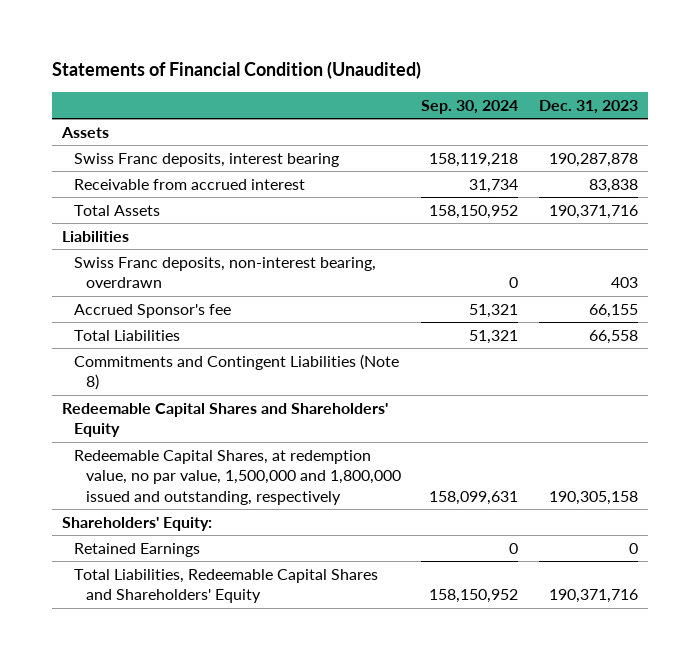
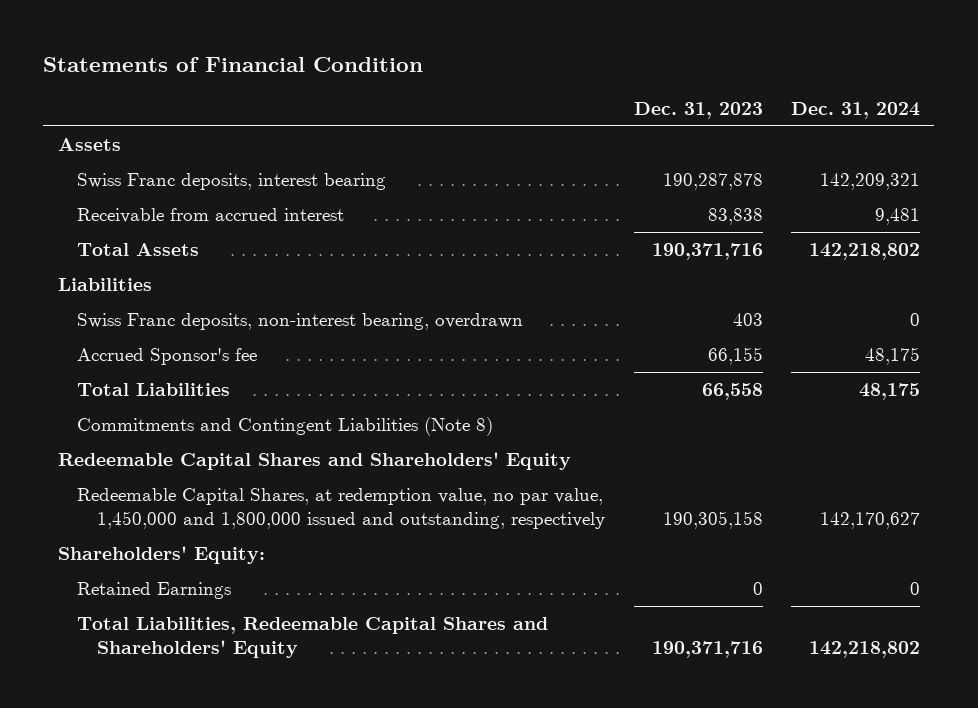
- Statements of Financial Condition (Unaudited)
+ Statements of Financial Condition
- | Sep. 30, 2024 | Dec. 31, 2023
+ | Dec. 31, 2023 | Dec. 31, 2024
- Redeemable Capital Shares, at redemption value, no par value, 1,500,000 and 1,800,000 issued and outstanding, respectively | 158,099,631 | 190,305,158
+ Redeemable Capital Shares, at redemption value, no par value, 1,450,000 and 1,800,000 issued and outstanding, respectively | 190,305,158 | 142,170,627

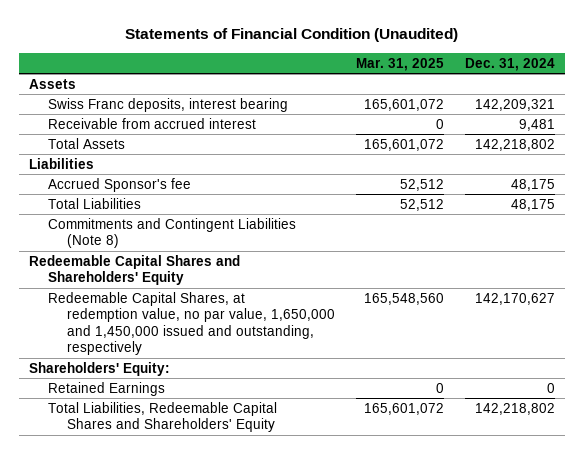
- Statements of Financial Condition
+ Statements of Financial Condition (Unaudited)
- | Dec. 31, 2023 | Dec. 31, 2024
+ | Mar. 31, 2025 | Dec. 31, 2024
- Swiss Franc deposits, non-interest bearing, overdrawn | 403 | 0
- Redeemable Capital Shares, at redemption value, no par value, 1,450,000 and 1,800,000 issued and outstanding, respectively | 190,305,158 | 142,170,627
+ Redeemable Capital Shares, at redemption value, no par value, 1,650,000 and 1,450,000 issued and outstanding, respectively | 165,548,560 | 142,170,627

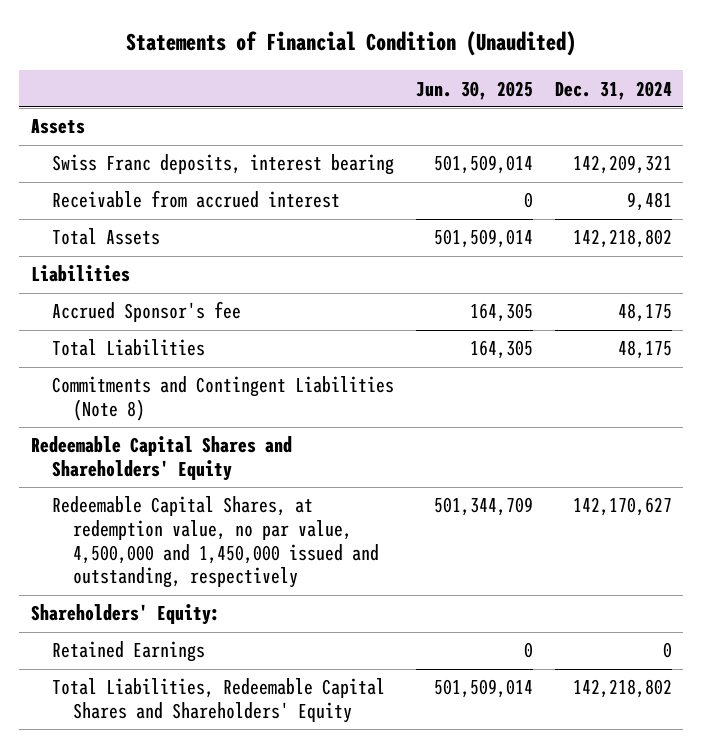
- | Mar. 31, 2025 | Dec. 31, 2024
+ | Jun. 30, 2025 | Dec. 31, 2024
- Redeemable Capital Shares, at redemption value, no par value, 1,650,000 and 1,450,000 issued and outstanding, respectively | 165,548,560 | 142,170,627
+ Redeemable Capital Shares, at redemption value, no par value, 4,500,000 and 1,450,000 issued and outstanding, respectively | 501,344,709 | 142,170,627

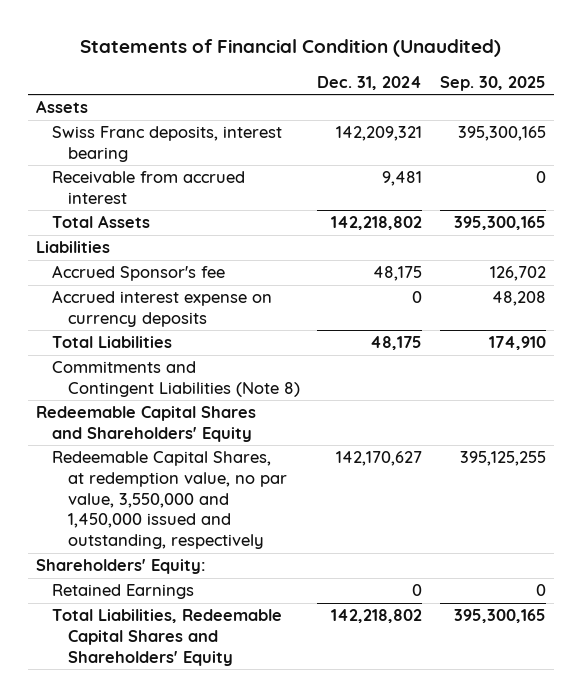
- | Jun. 30, 2025 | Dec. 31, 2024
+ | Dec. 31, 2024 | Sep. 30, 2025
+ Accrued interest expense on currency deposits | 0 | 48,208
- Redeemable Capital Shares, at redemption value, no par value, 4,500,000 and 1,450,000 issued and outstanding, respectively | 501,344,709 | 142,170,627
+ Redeemable Capital Shares, at redemption value, no par value, 3,550,000 and 1,450,000 issued and outstanding, respectively | 142,170,627 | 395,125,255

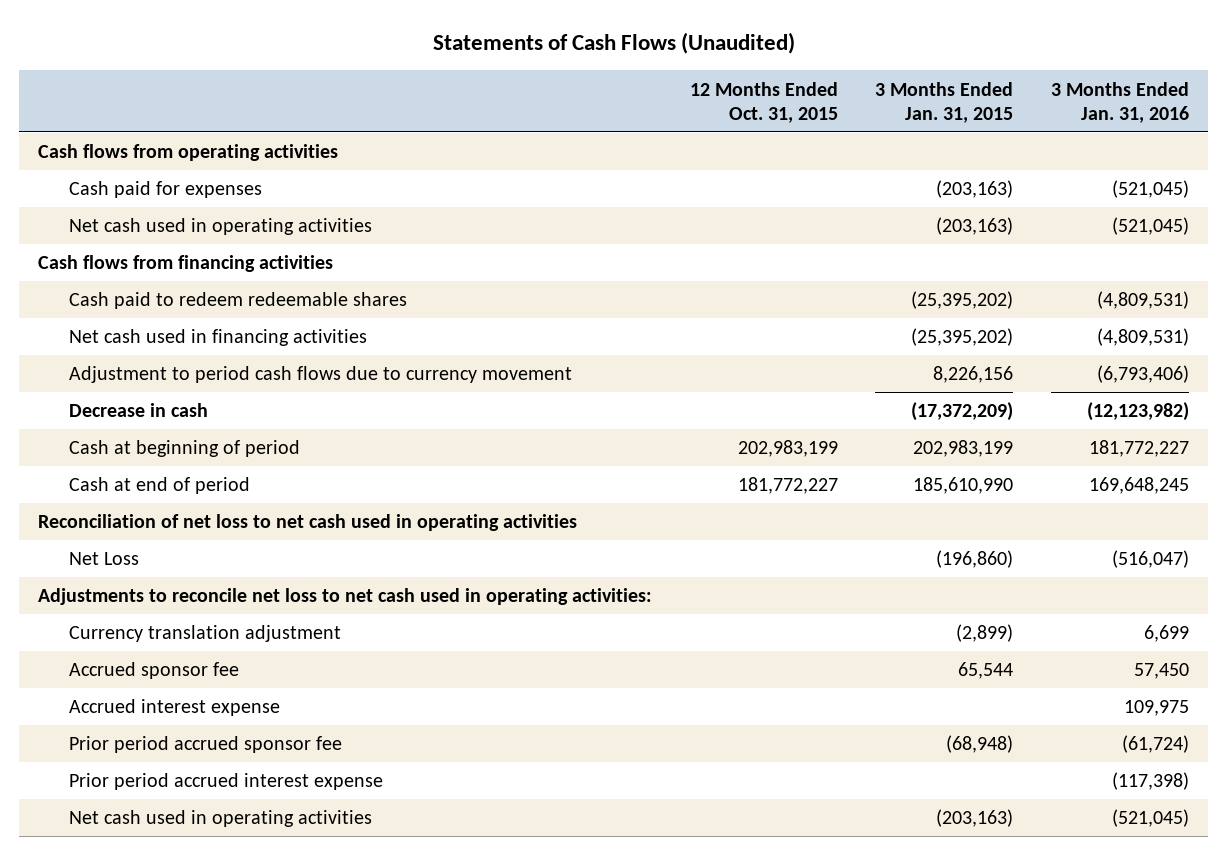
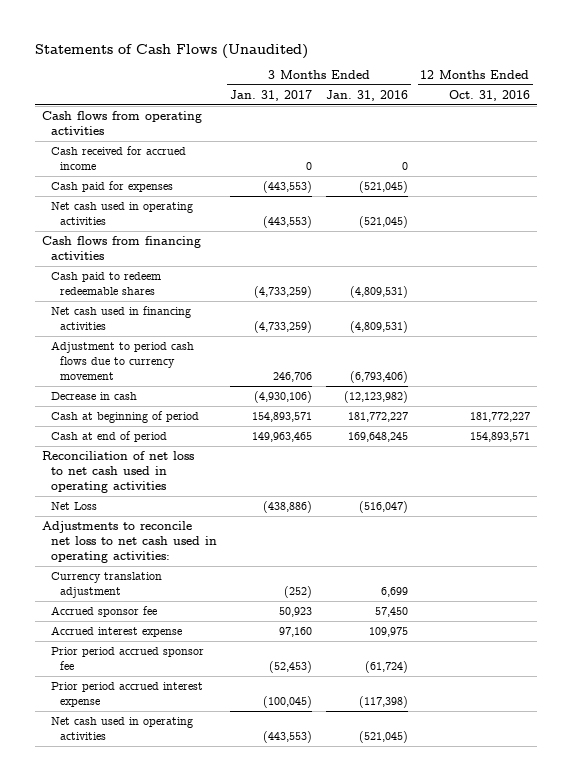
- | 12 Months Ended Oct. 31, 2015 | 3 Months Ended Jan. 31, 2015 | 3 Months Ended Jan. 31, 2016
+ | 3 Months Ended Jan. 31, 2017 | 3 Months Ended Jan. 31, 2016 | 12 Months Ended Oct. 31, 2016
+ Cash received for accrued income | 0 | 0 |

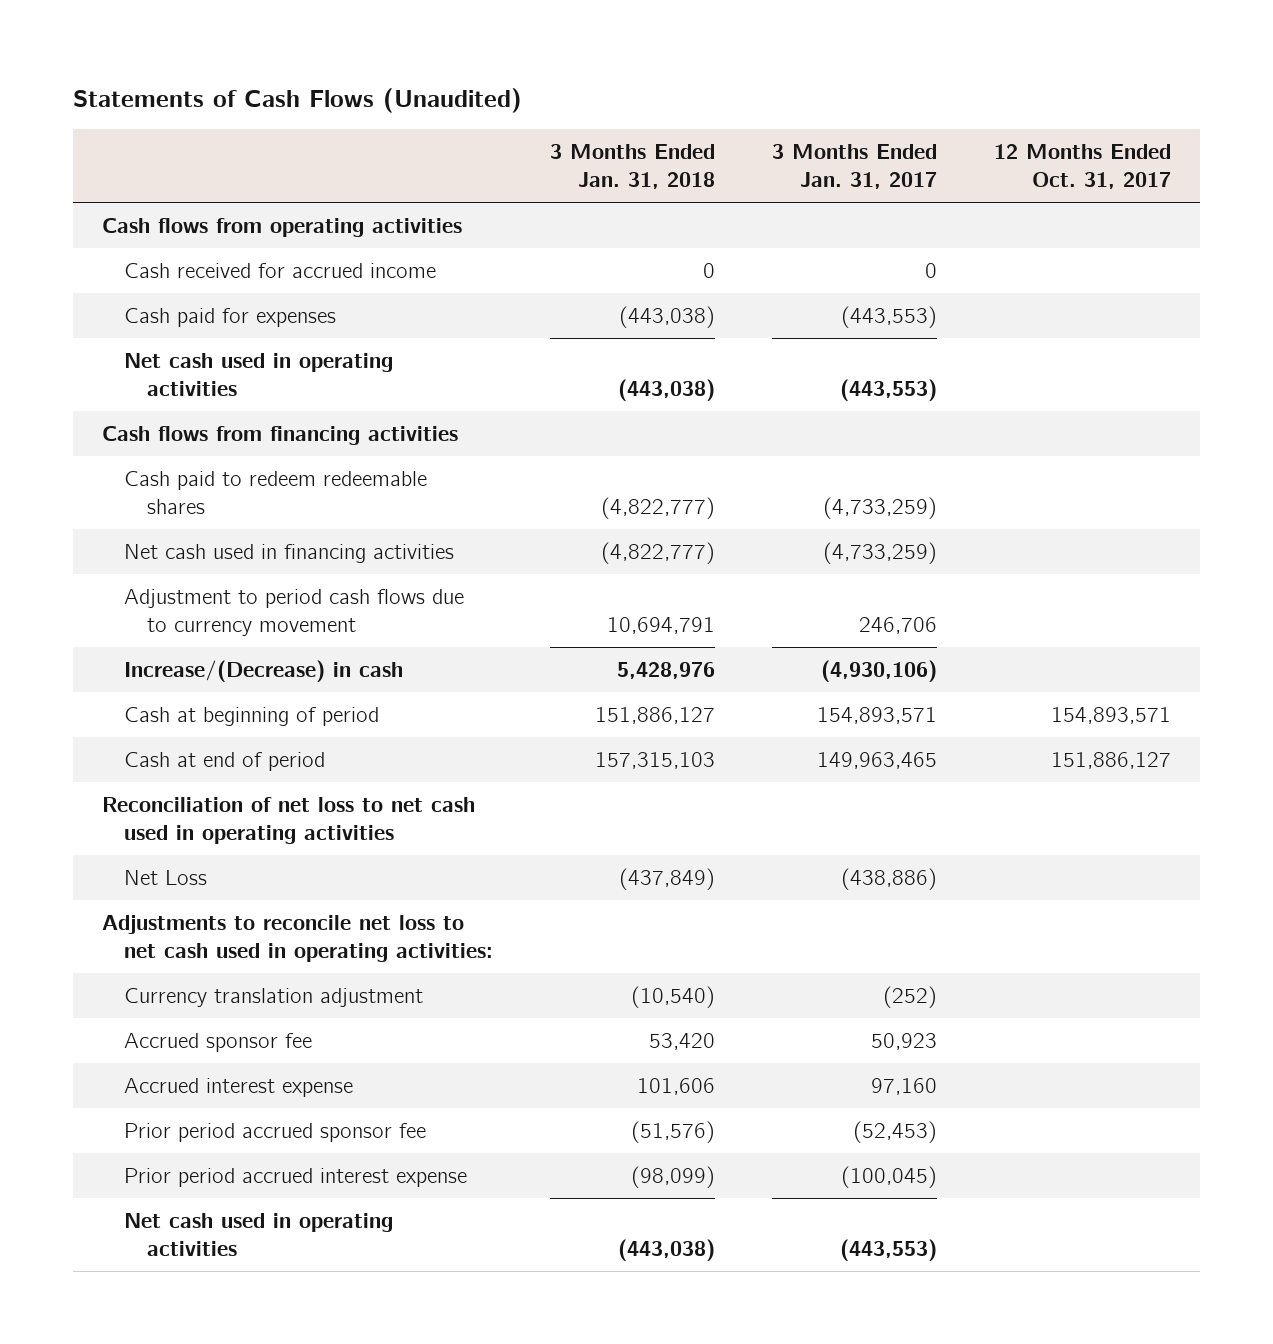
- | 3 Months Ended Jan. 31, 2017 | 3 Months Ended Jan. 31, 2016 | 12 Months Ended Oct. 31, 2016
+ | 3 Months Ended Jan. 31, 2018 | 3 Months Ended Jan. 31, 2017 | 12 Months Ended Oct. 31, 2017
- Decrease in cash | (4,930,106) | (12,123,982) |
+ Increase/(Decrease) in cash | 5,428,976 | (4,930,106) |

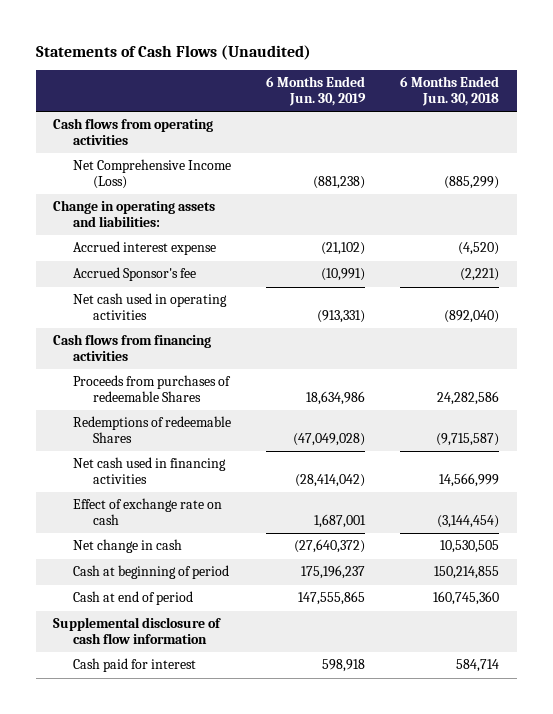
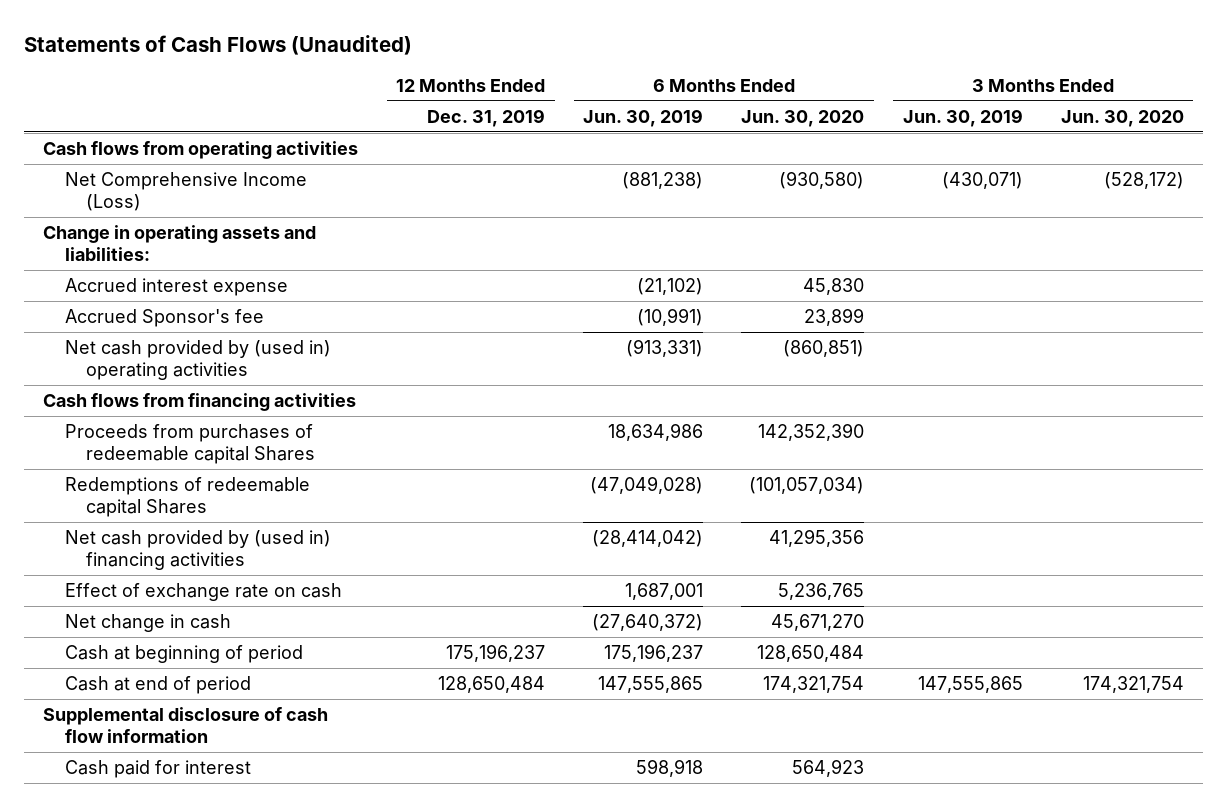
- | 6 Months Ended Jun. 30, 2019 | 6 Months Ended Jun. 30, 2018
+ | 12 Months Ended Dec. 31, 2019 | 6 Months Ended Jun. 30, 2019 | 6 Months Ended Jun. 30, 2020 | 3 Months Ended Jun. 30, 2019 | 3 Months Ended Jun. 30, 2020
- Net cash used in operating activities | (913,331) | (892,040)
+ Net cash provided by (used in) operating activities | | (913,331) | (860,851) | |
- Proceeds from purchases of redeemable Shares | 18,634,986 | 24,282,586
- Redemptions of redeemable Shares | (47,049,028) | (9,715,587)
- Net cash used in financing activities | (28,414,042) | 14,566,999
+ Proceeds from purchases of redeemable capital Shares | | 18,634,986 | 142,352,390 | |
+ Redemptions of redeemable capital Shares | | (47,049,028) | (101,057,034) | |
+ Net cash provided by (used in) financing activities | | (28,414,042) | 41,295,356 | |

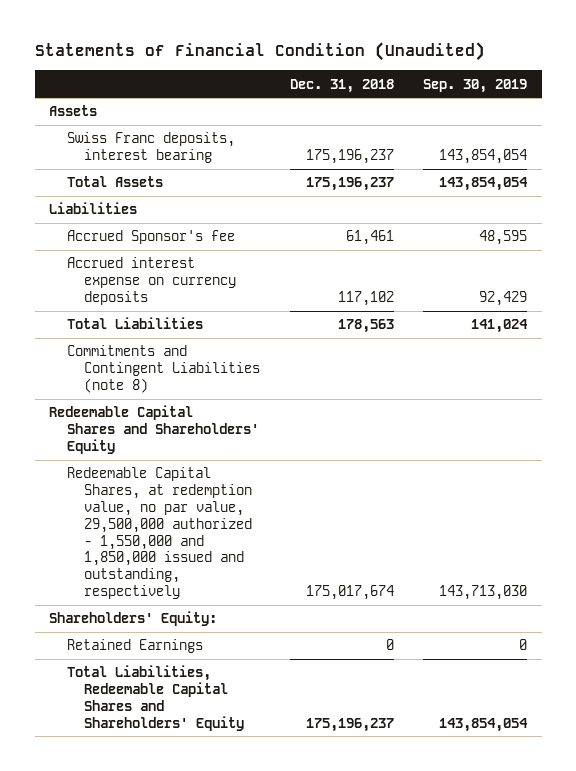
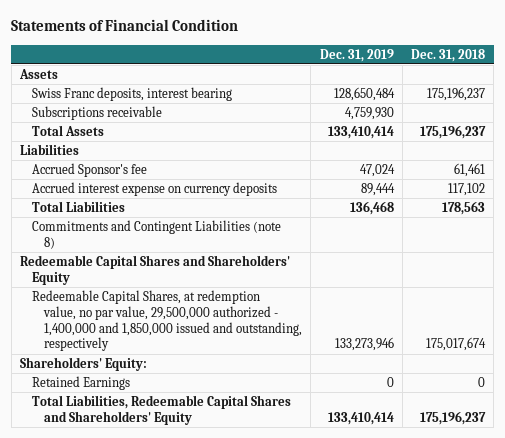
- Statements of Financial Condition (Unaudited)
+ Statements of Financial Condition
- | Dec. 31, 2018 | Sep. 30, 2019
+ | Dec. 31, 2019 | Dec. 31, 2018
+ Subscriptions receivable | 4,759,930 |
- Redeemable Capital Shares, at redemption value, no par value, 29,500,000 authorized - 1,550,000 and 1,850,000 issued and outstanding, respectively | 175,017,674 | 143,713,030
+ Redeemable Capital Shares, at redemption value, no par value, 29,500,000 authorized - 1,400,000 and 1,850,000 issued and outstanding, respectively | 133,273,946 | 175,017,674

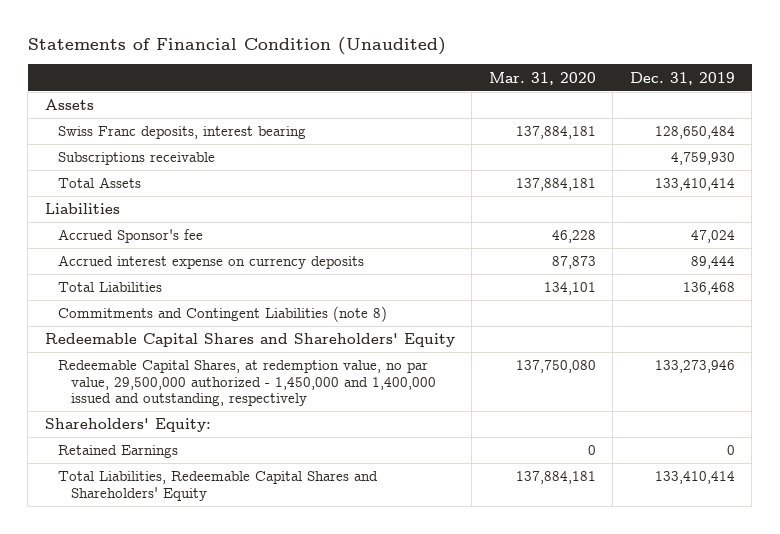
- Statements of Financial Condition
+ Statements of Financial Condition (Unaudited)
- | Dec. 31, 2019 | Dec. 31, 2018
+ | Mar. 31, 2020 | Dec. 31, 2019
- Redeemable Capital Shares, at redemption value, no par value, 29,500,000 authorized - 1,400,000 and 1,850,000 issued and outstanding, respectively | 133,273,946 | 175,017,674
+ Redeemable Capital Shares, at redemption value, no par value, 29,500,000 authorized - 1,450,000 and 1,400,000 issued and outstanding, respectively | 137,750,080 | 133,273,946

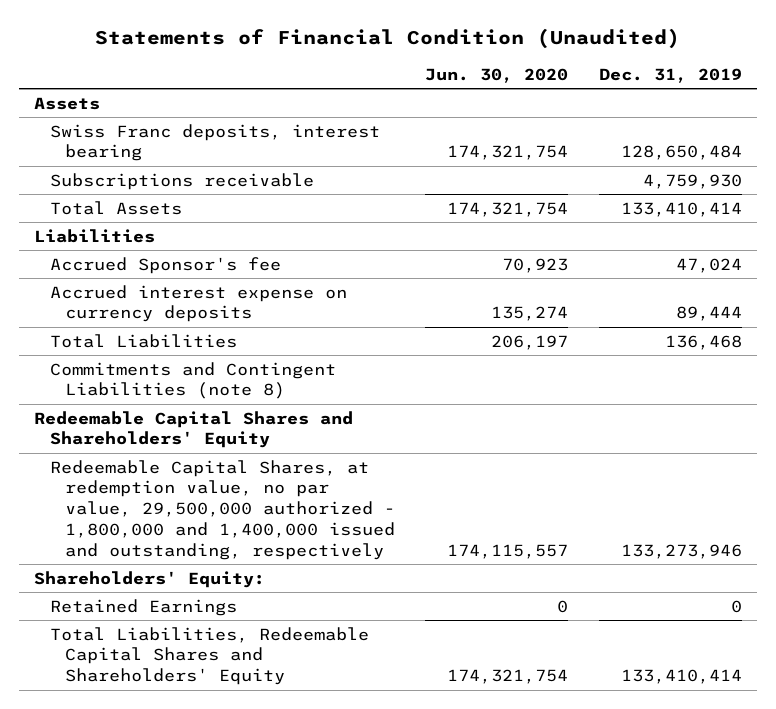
- | Mar. 31, 2020 | Dec. 31, 2019
+ | Jun. 30, 2020 | Dec. 31, 2019
- Redeemable Capital Shares, at redemption value, no par value, 29,500,000 authorized - 1,450,000 and 1,400,000 issued and outstanding, respectively | 137,750,080 | 133,273,946
+ Redeemable Capital Shares, at redemption value, no par value, 29,500,000 authorized - 1,800,000 and 1,400,000 issued and outstanding, respectively | 174,115,557 | 133,273,946

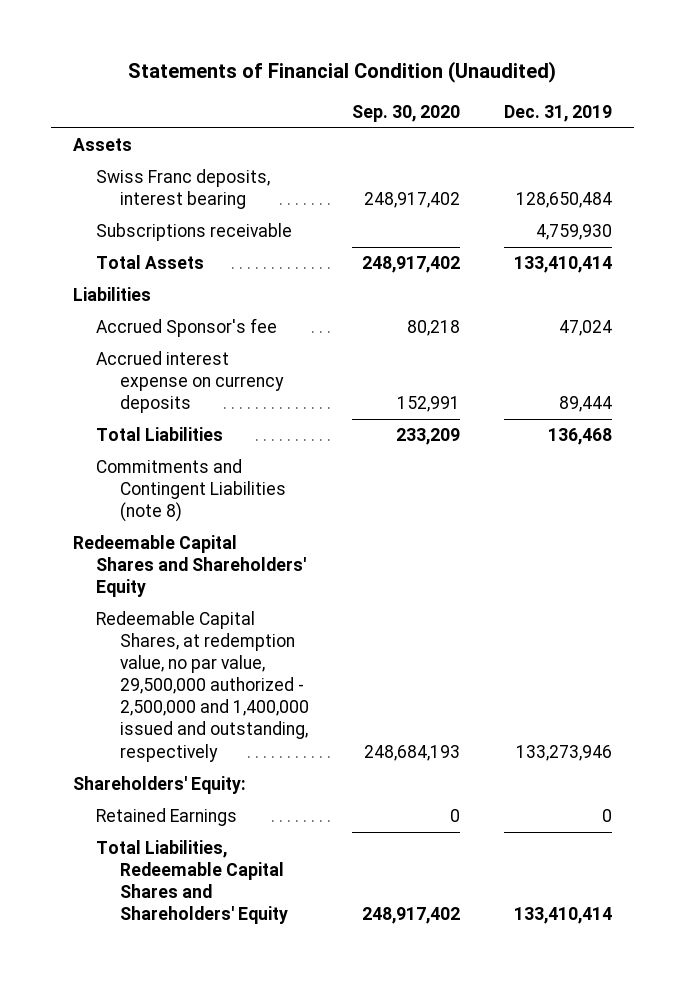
- | Jun. 30, 2020 | Dec. 31, 2019
+ | Sep. 30, 2020 | Dec. 31, 2019
- Redeemable Capital Shares, at redemption value, no par value, 29,500,000 authorized - 1,800,000 and 1,400,000 issued and outstanding, respectively | 174,115,557 | 133,273,946
+ Redeemable Capital Shares, at redemption value, no par value, 29,500,000 authorized - 2,500,000 and 1,400,000 issued and outstanding, respectively | 248,684,193 | 133,273,946

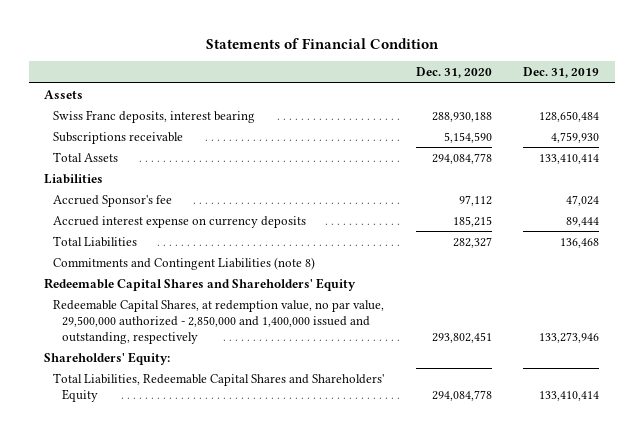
- Statements of Financial Condition (Unaudited)
+ Statements of Financial Condition
- | Sep. 30, 2020 | Dec. 31, 2019
+ | Dec. 31, 2020 | Dec. 31, 2019
- Redeemable Capital Shares, at redemption value, no par value, 29,500,000 authorized - 2,500,000 and 1,400,000 issued and outstanding, respectively | 248,684,193 | 133,273,946
+ Redeemable Capital Shares, at redemption value, no par value, 29,500,000 authorized - 2,850,000 and 1,400,000 issued and outstanding, respectively | 293,802,451 | 133,273,946
- Retained Earnings | 0 | 0

